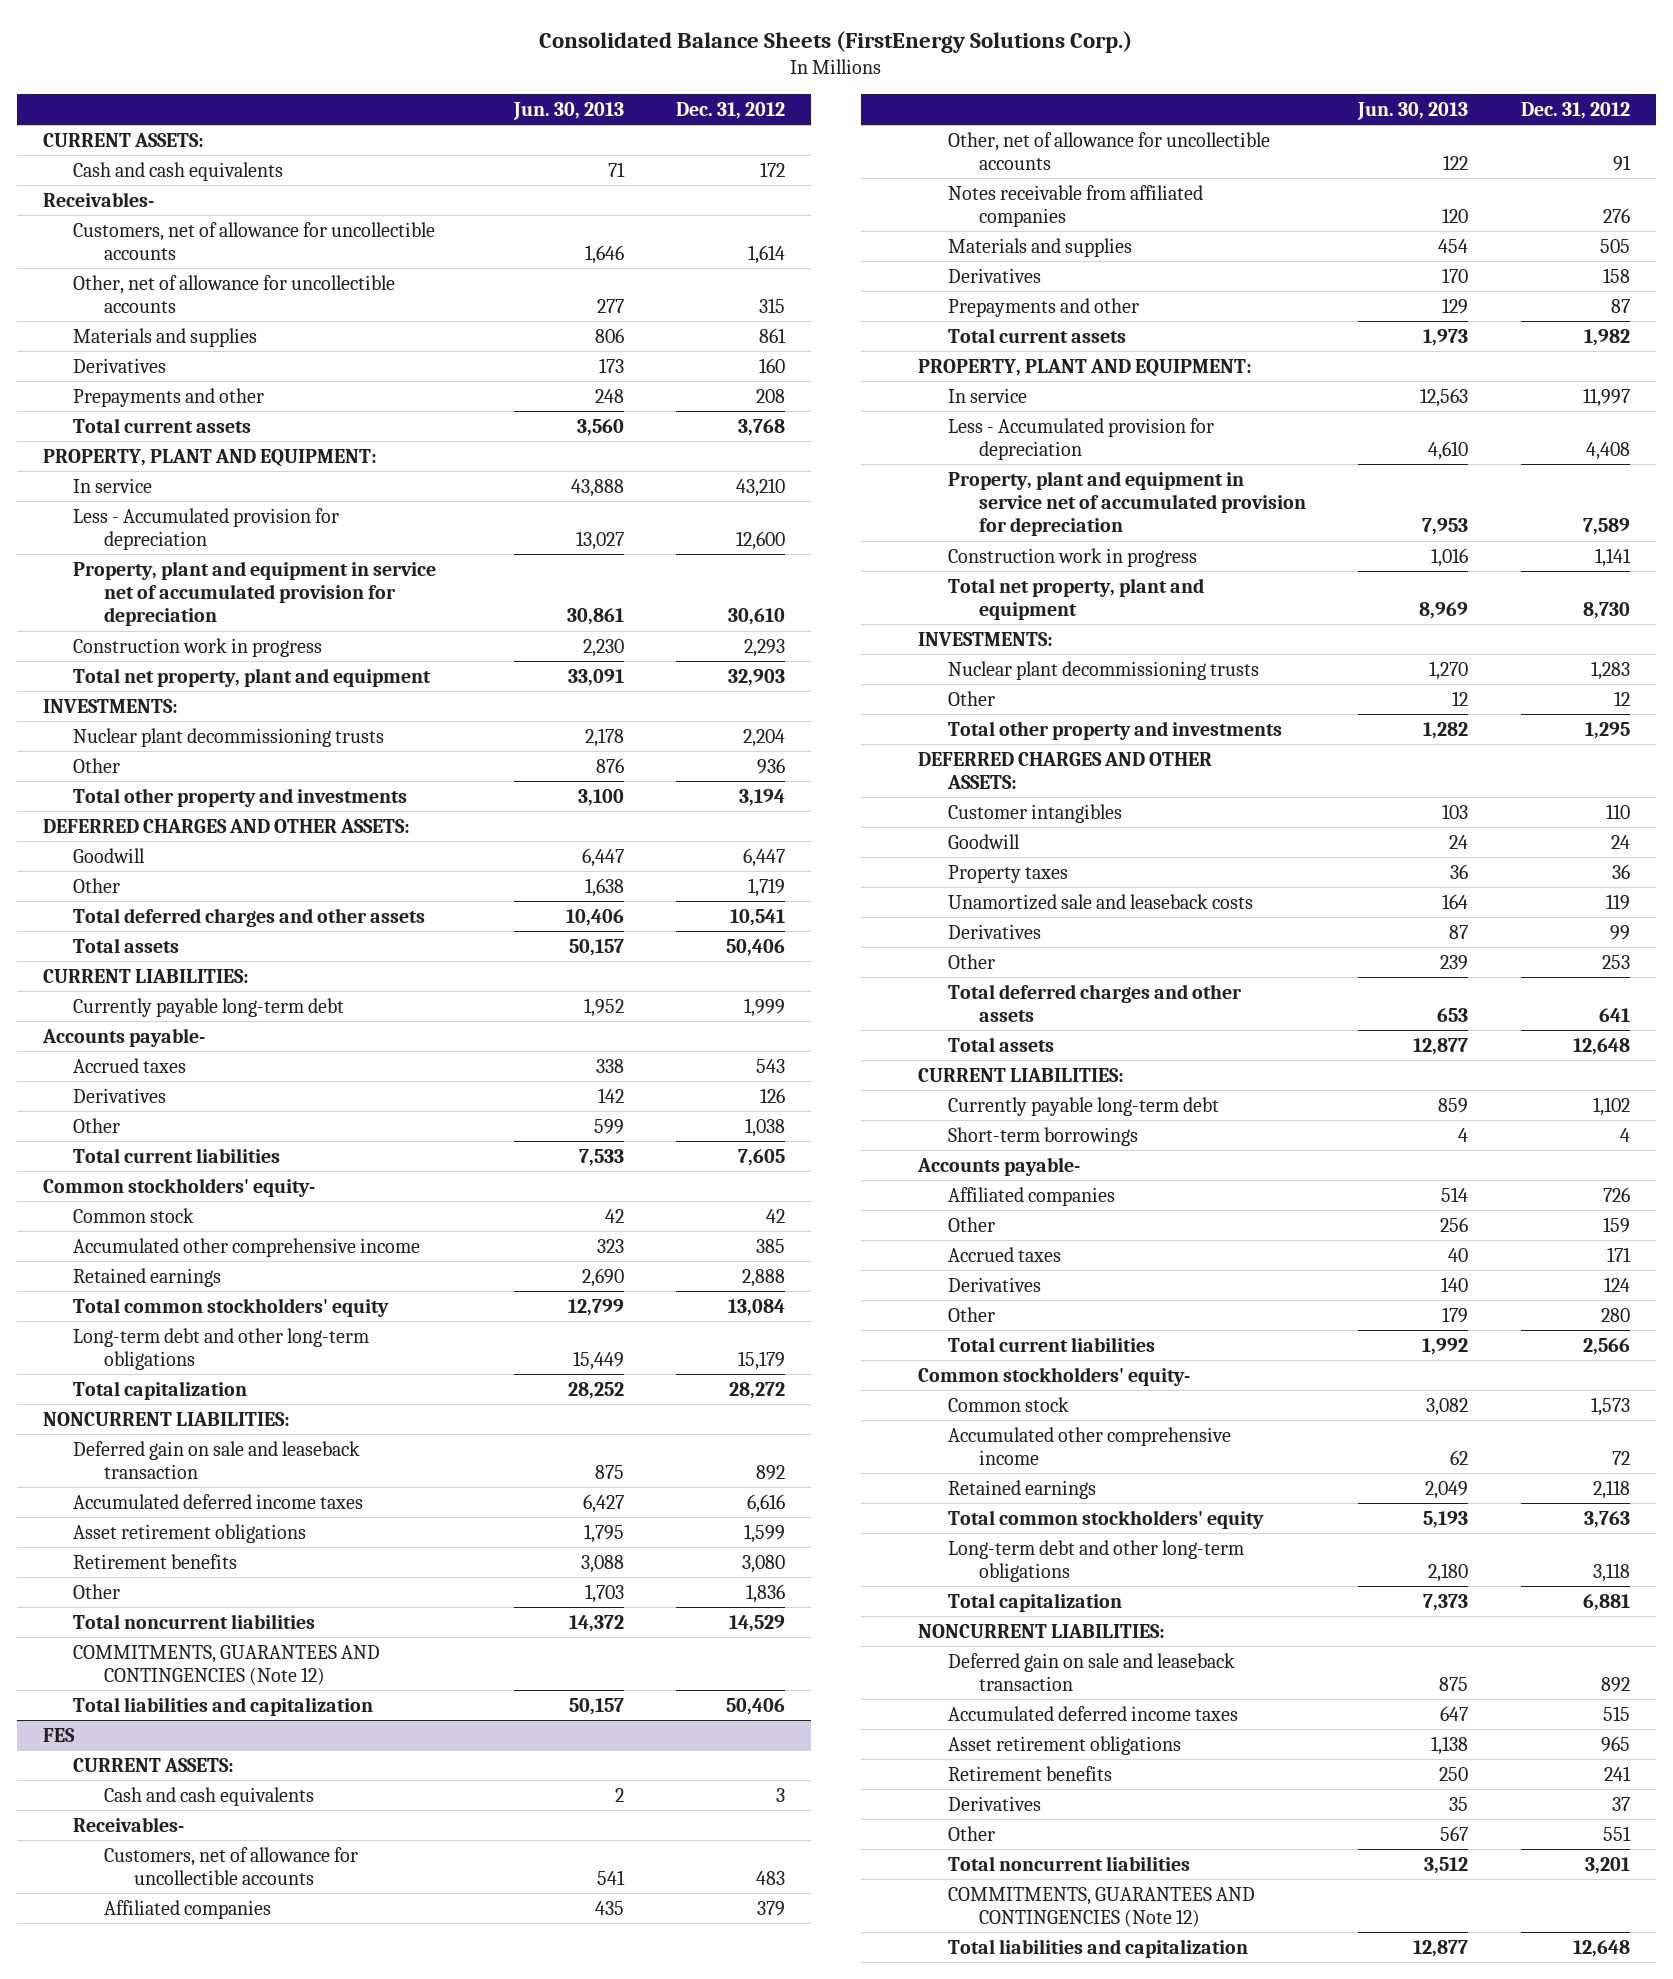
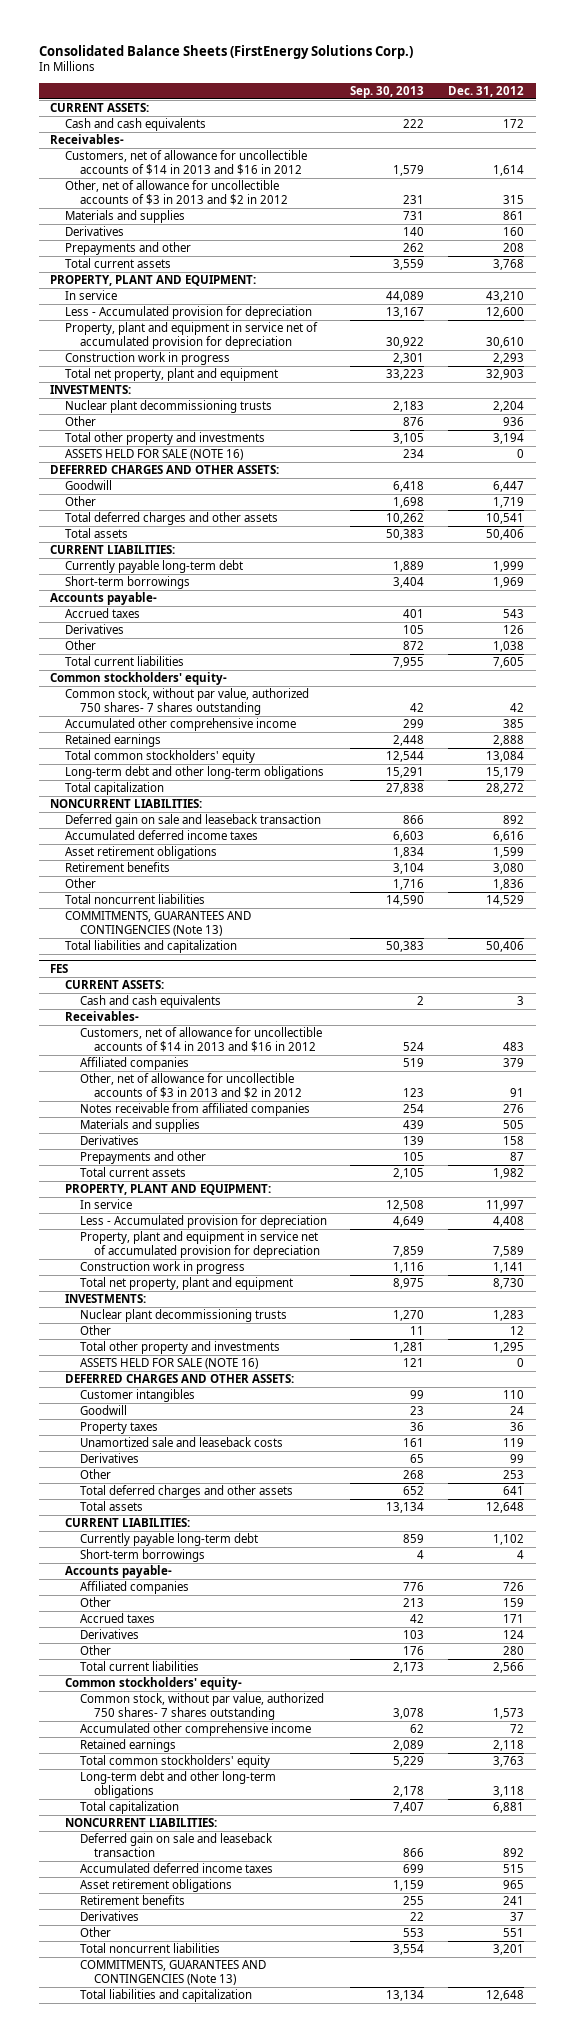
- | Jun. 30, 2013 | Dec. 31, 2012
+ | Sep. 30, 2013 | Dec. 31, 2012
- Customers, net of allowance for uncollectible accounts | 1,646 | 1,614
- Other, net of allowance for uncollectible accounts | 277 | 315
+ Customers, net of allowance for uncollectible accounts of $14 in 2013 and $16 in 2012 | 1,579 | 1,614
+ Other, net of allowance for uncollectible accounts of $3 in 2013 and $2 in 2012 | 231 | 315
+ ASSETS HELD FOR SALE (NOTE 16) | 234 | 0
+ Short-term borrowings | 3,404 | 1,969
- Common stock | 42 | 42
+ Common stock, without par value, authorized 750 shares- 7 shares outstanding | 42 | 42
- COMMITMENTS, GUARANTEES AND CONTINGENCIES (Note 12)
+ COMMITMENTS, GUARANTEES AND CONTINGENCIES (Note 13)
@ FES
- Customers, net of allowance for uncollectible accounts | 541 | 483
+ Customers, net of allowance for uncollectible accounts of $14 in 2013 and $16 in 2012 | 524 | 483
- Other, net of allowance for uncollectible accounts | 122 | 91
+ Other, net of allowance for uncollectible accounts of $3 in 2013 and $2 in 2012 | 123 | 91
+ ASSETS HELD FOR SALE (NOTE 16) | 121 | 0
- Common stock | 3,082 | 1,573
+ Common stock, without par value, authorized 750 shares- 7 shares outstanding | 3,078 | 1,573
- COMMITMENTS, GUARANTEES AND CONTINGENCIES (Note 12)
+ COMMITMENTS, GUARANTEES AND CONTINGENCIES (Note 13)

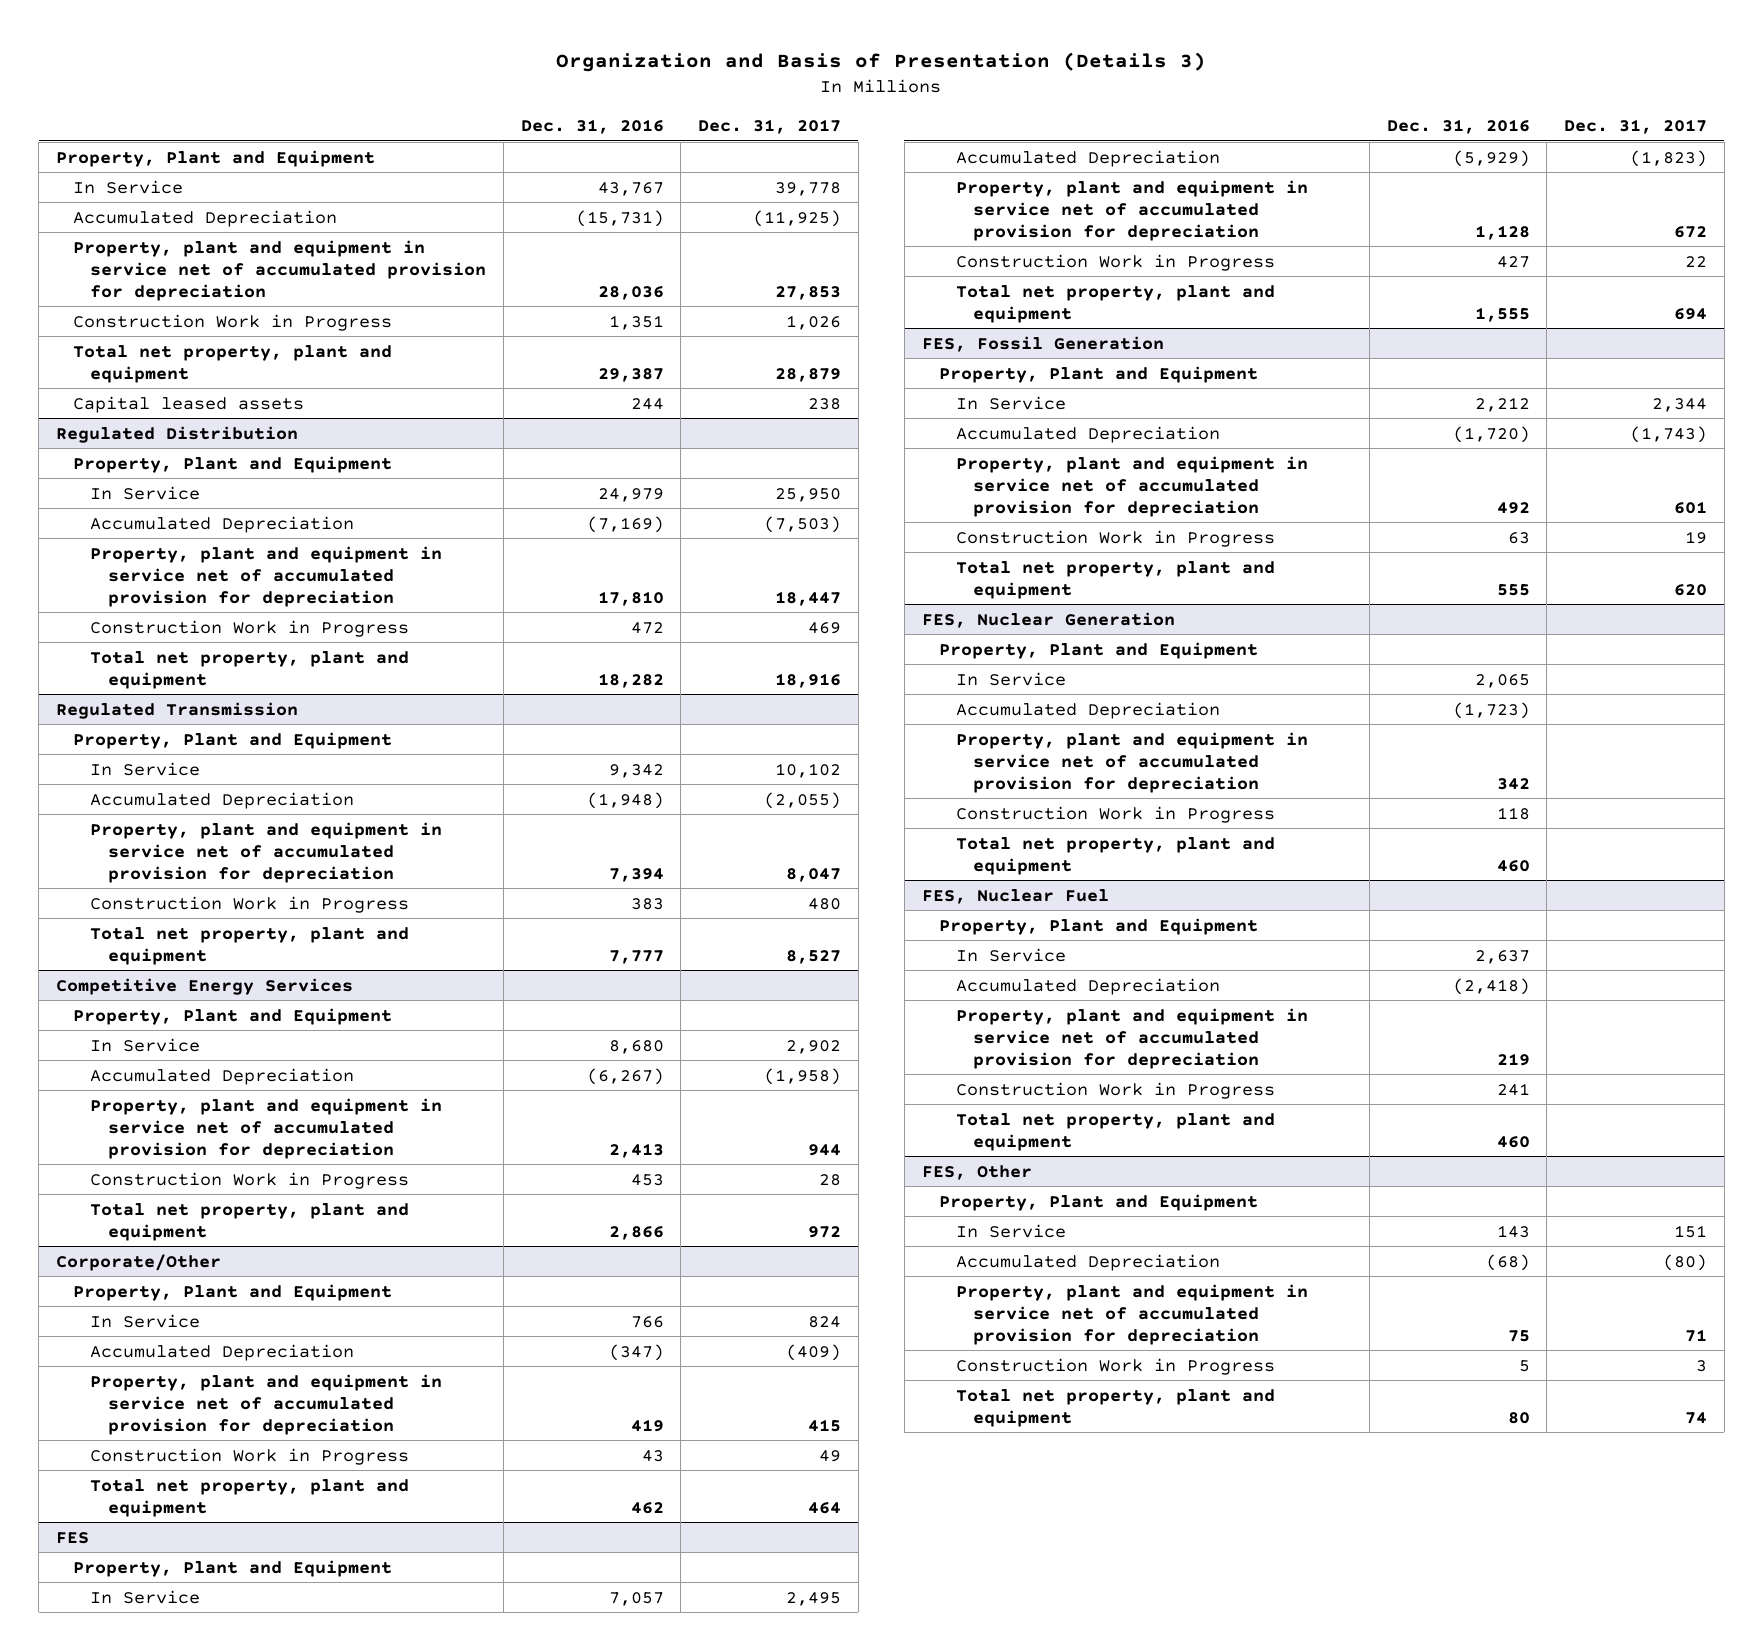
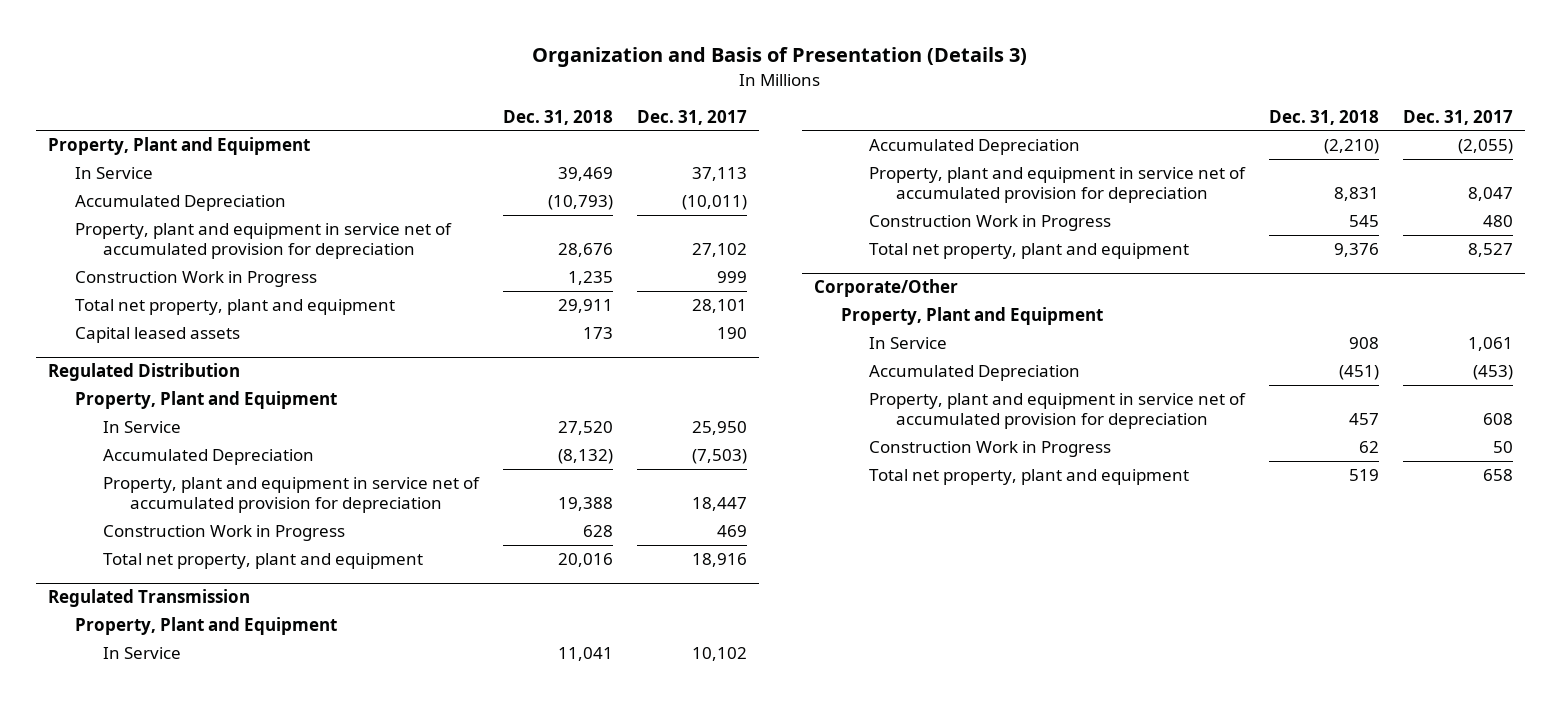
- | Dec. 31, 2016 | Dec. 31, 2017
+ | Dec. 31, 2018 | Dec. 31, 2017
- In Service | 43,767 | 39,778
- Accumulated Depreciation | (15,731) | (11,925)
- Property, plant and equipment in service net of accumulated provision for depreciation | 28,036 | 27,853
- Construction Work in Progress | 1,351 | 1,026
- Total net property, plant and equipment | 29,387 | 28,879
- Capital leased assets | 244 | 238
+ In Service | 39,469 | 37,113
+ Accumulated Depreciation | (10,793) | (10,011)
+ Property, plant and equipment in service net of accumulated provision for depreciation | 28,676 | 27,102
+ Construction Work in Progress | 1,235 | 999
+ Total net property, plant and equipment | 29,911 | 28,101
+ Capital leased assets | 173 | 190
- Competitive Energy Services
- Property, Plant and Equipment
- In Service | 8,680 | 2,902
- Accumulated Depreciation | (6,267) | (1,958)
- Property, plant and equipment in service net of accumulated provision for depreciation | 2,413 | 944
- Construction Work in Progress | 453 | 28
- Total net property, plant and equipment | 2,866 | 972
@ Corporate/Other
- In Service | 766 | 824
- Accumulated Depreciation | (347) | (409)
- Property, plant and equipment in service net of accumulated provision for depreciation | 419 | 415
- Construction Work in Progress | 43 | 49
- Total net property, plant and equipment | 462 | 464
- FES
- Property, Plant and Equipment
- In Service | 7,057 | 2,495
- Accumulated Depreciation | (5,929) | (1,823)
- Property, plant and equipment in service net of accumulated provision for depreciation | 1,128 | 672
- Construction Work in Progress | 427 | 22
- Total net property, plant and equipment | 1,555 | 694
- FES, Fossil Generation
- Property, Plant and Equipment
- In Service | 2,212 | 2,344
- Accumulated Depreciation | (1,720) | (1,743)
- Property, plant and equipment in service net of accumulated provision for depreciation | 492 | 601
- Construction Work in Progress | 63 | 19
- Total net property, plant and equipment | 555 | 620
- FES, Nuclear Generation
- Property, Plant and Equipment
- In Service | 2,065 |
- Accumulated Depreciation | (1,723) |
- Property, plant and equipment in service net of accumulated provision for depreciation | 342 |
- Construction Work in Progress | 118 |
- Total net property, plant and equipment | 460 |
- FES, Nuclear Fuel
- Property, Plant and Equipment
- In Service | 2,637 |
- Accumulated Depreciation | (2,418) |
- Property, plant and equipment in service net of accumulated provision for depreciation | 219 |
- Construction Work in Progress | 241 |
- Total net property, plant and equipment | 460 |
- FES, Other
- Property, Plant and Equipment
- In Service | 143 | 151
- Accumulated Depreciation | (68) | (80)
- Property, plant and equipment in service net of accumulated provision for depreciation | 75 | 71
- Construction Work in Progress | 5 | 3
- Total net property, plant and equipment | 80 | 74
@ Corporate/Other
+ In Service | 908 | 1,061
+ Accumulated Depreciation | (451) | (453)
+ Property, plant and equipment in service net of accumulated provision for depreciation | 457 | 608
+ Construction Work in Progress | 62 | 50
+ Total net property, plant and equipment | 519 | 658

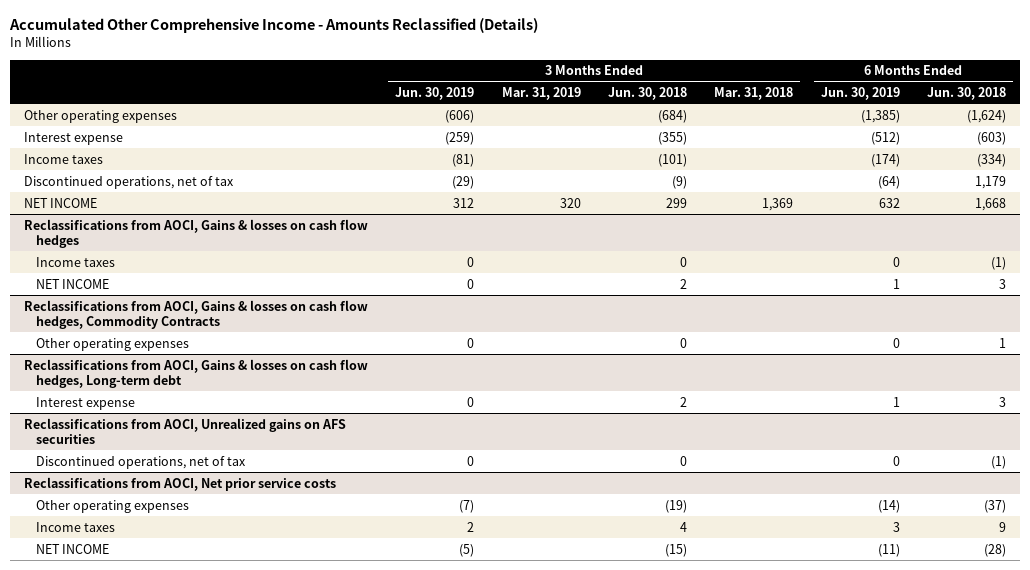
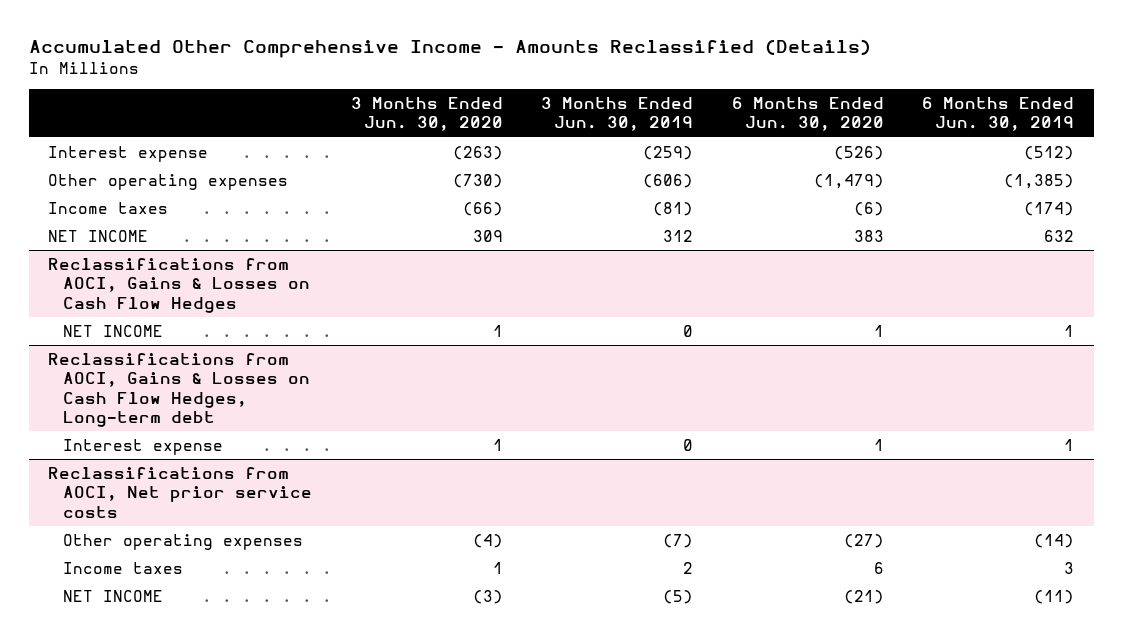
- | 3 Months Ended Jun. 30, 2019 | 3 Months Ended Mar. 31, 2019 | 3 Months Ended Jun. 30, 2018 | 3 Months Ended Mar. 31, 2018 | 6 Months Ended Jun. 30, 2019 | 6 Months Ended Jun. 30, 2018
+ | 3 Months Ended Jun. 30, 2020 | 3 Months Ended Jun. 30, 2019 | 6 Months Ended Jun. 30, 2020 | 6 Months Ended Jun. 30, 2019
moved down: Other operating expenses | (730) | (606) | (1,479) | (1,385)
- Discontinued operations, net of tax | (29) | | (9) | | (64) | 1,179
- Reclassifications from AOCI, Gains & losses on cash flow hedges
- Income taxes | 0 | | 0 | | 0 | (1)
+ Reclassifications from AOCI, Gains & Losses on Cash Flow Hedges
- Reclassifications from AOCI, Gains & losses on cash flow hedges, Commodity Contracts
- Other operating expenses | 0 | | 0 | | 0 | 1
- Reclassifications from AOCI, Gains & losses on cash flow hedges, Long-term debt
+ Reclassifications from AOCI, Gains & Losses on Cash Flow Hedges, Long-term debt
- Reclassifications from AOCI, Unrealized gains on AFS securities
- Discontinued operations, net of tax | 0 | | 0 | | 0 | (1)

